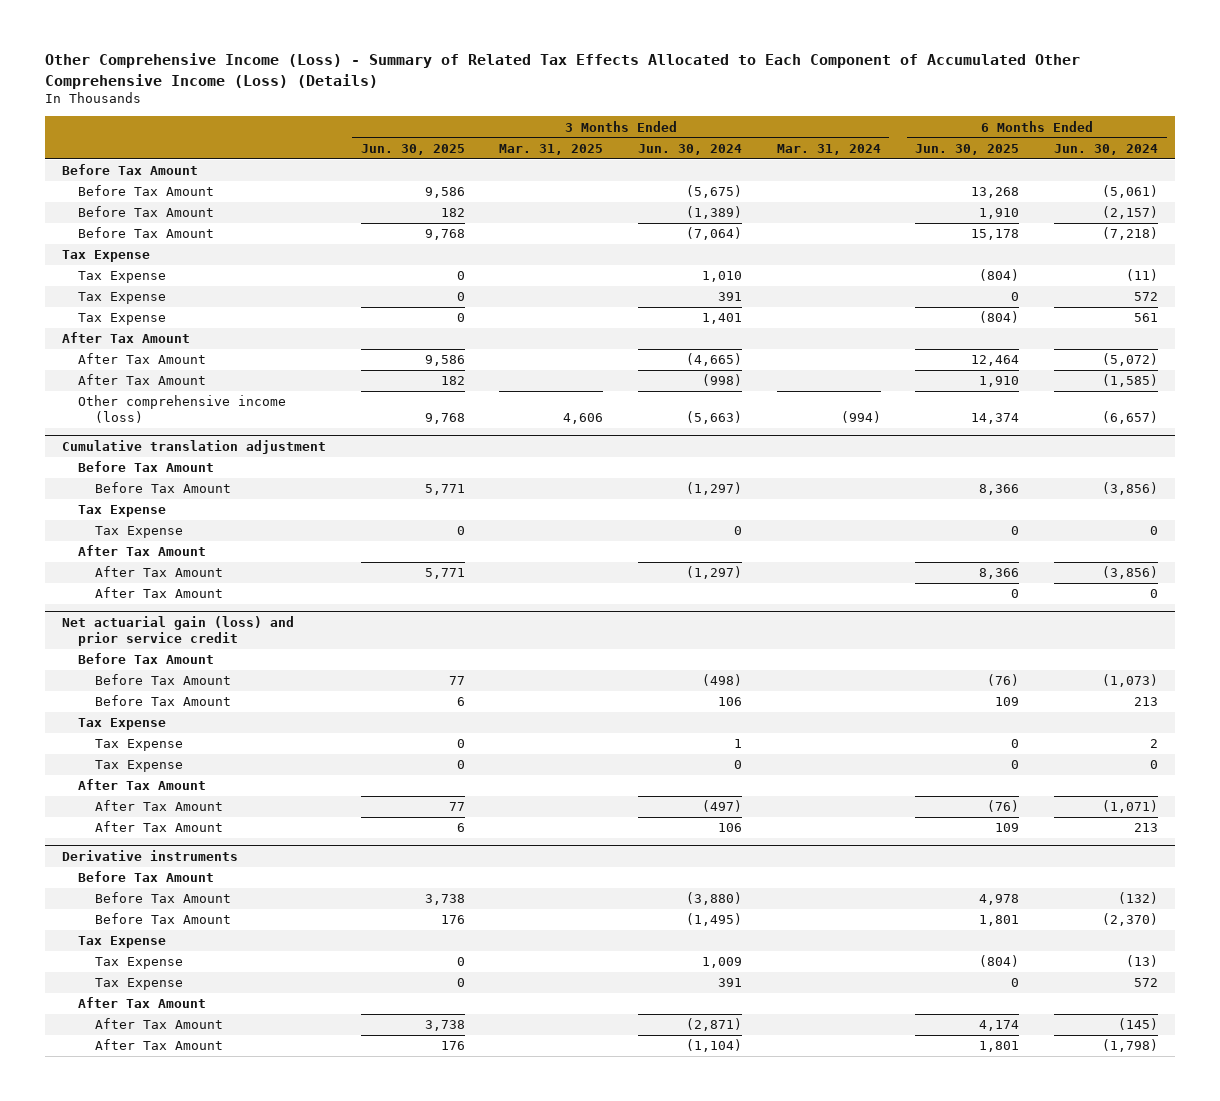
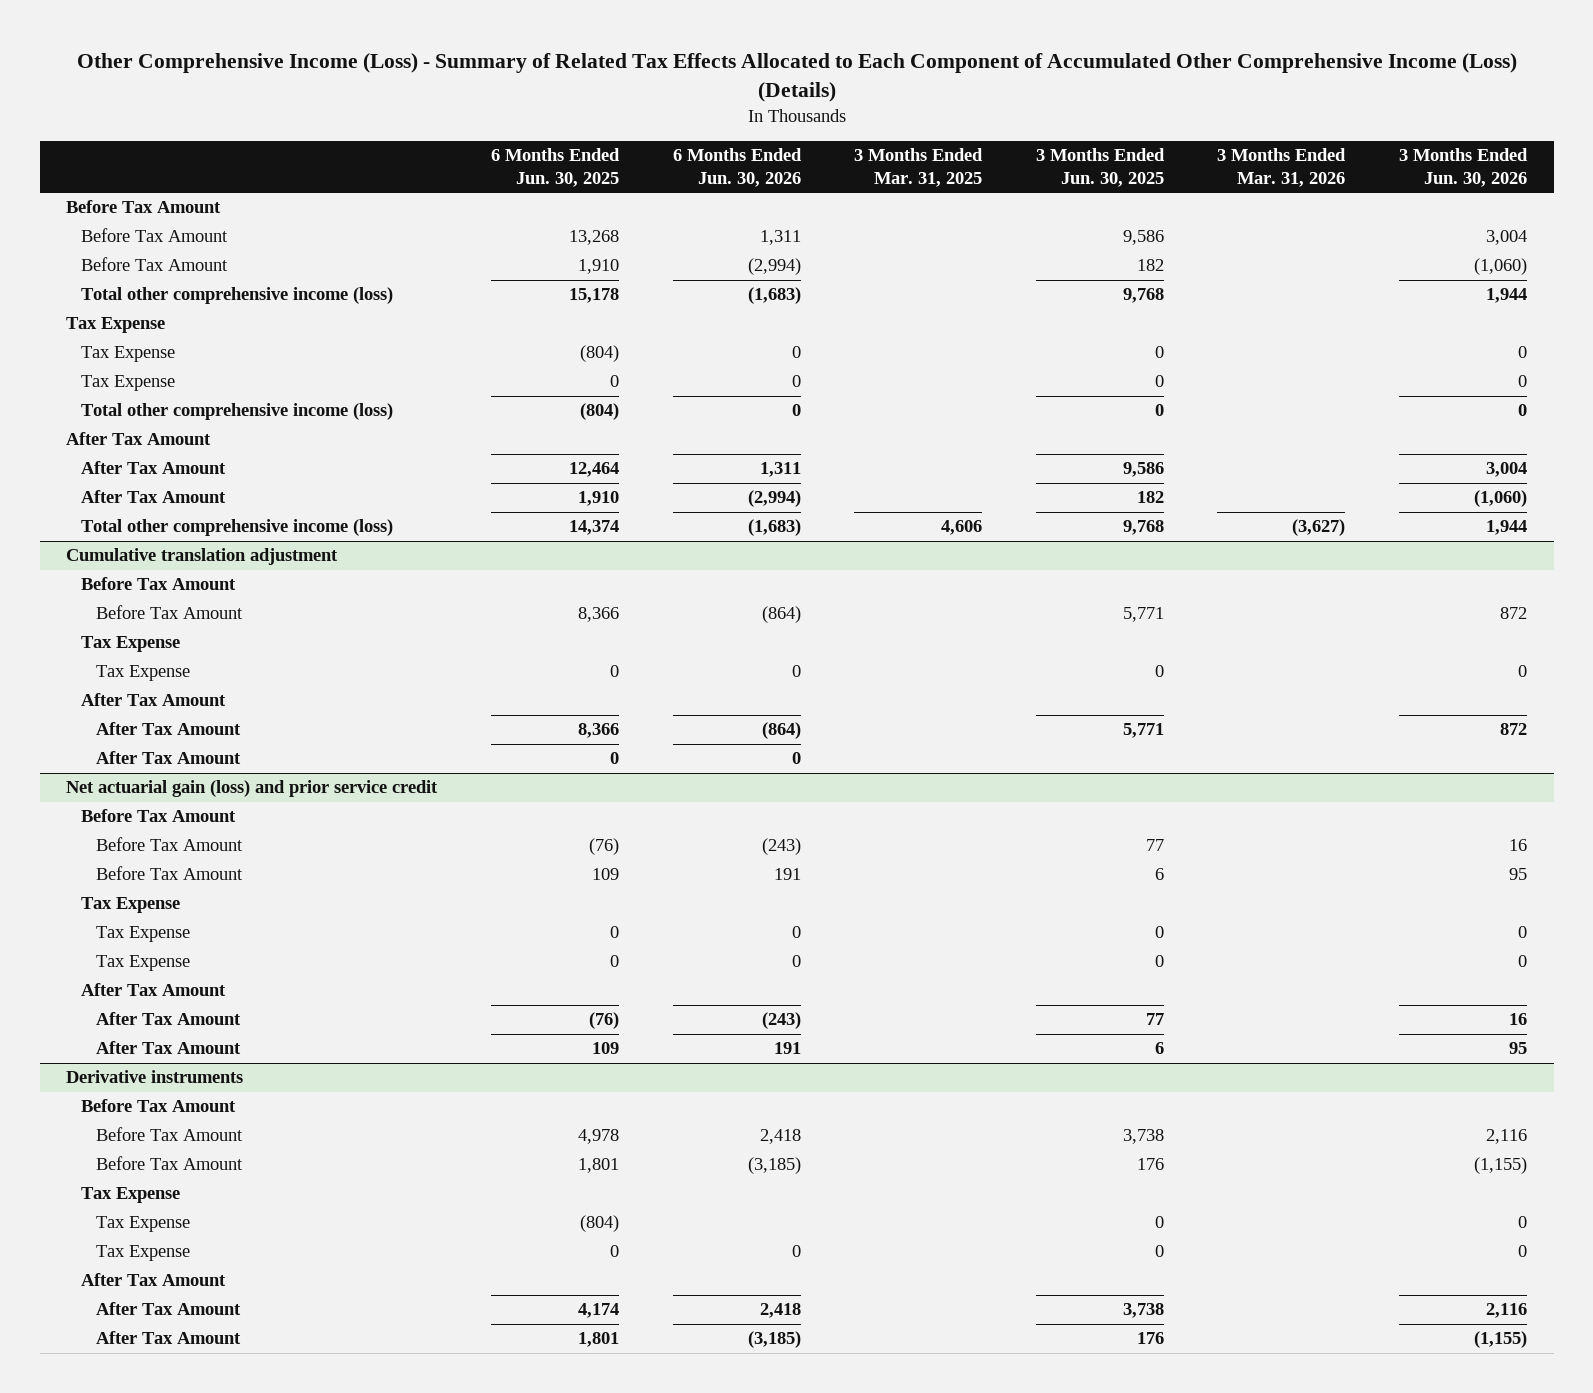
- | 3 Months Ended Jun. 30, 2025 | 3 Months Ended Mar. 31, 2025 | 3 Months Ended Jun. 30, 2024 | 3 Months Ended Mar. 31, 2024 | 6 Months Ended Jun. 30, 2025 | 6 Months Ended Jun. 30, 2024
+ | 6 Months Ended Jun. 30, 2025 | 6 Months Ended Jun. 30, 2026 | 3 Months Ended Mar. 31, 2025 | 3 Months Ended Jun. 30, 2025 | 3 Months Ended Mar. 31, 2026 | 3 Months Ended Jun. 30, 2026
- Before Tax Amount | 9,768 | | (7,064) | | 15,178 | (7,218)
+ Total other comprehensive income (loss) | 15,178 | (1,683) | | 9,768 | | 1,944
- Tax Expense | 0 | | 1,401 | | (804) | 561
+ Total other comprehensive income (loss) | (804) | 0 | | 0 | | 0
- Other comprehensive income (loss) | 9,768 | 4,606 | (5,663) | (994) | 14,374 | (6,657)
+ Total other comprehensive income (loss) | 14,374 | (1,683) | 4,606 | 9,768 | (3,627) | 1,944

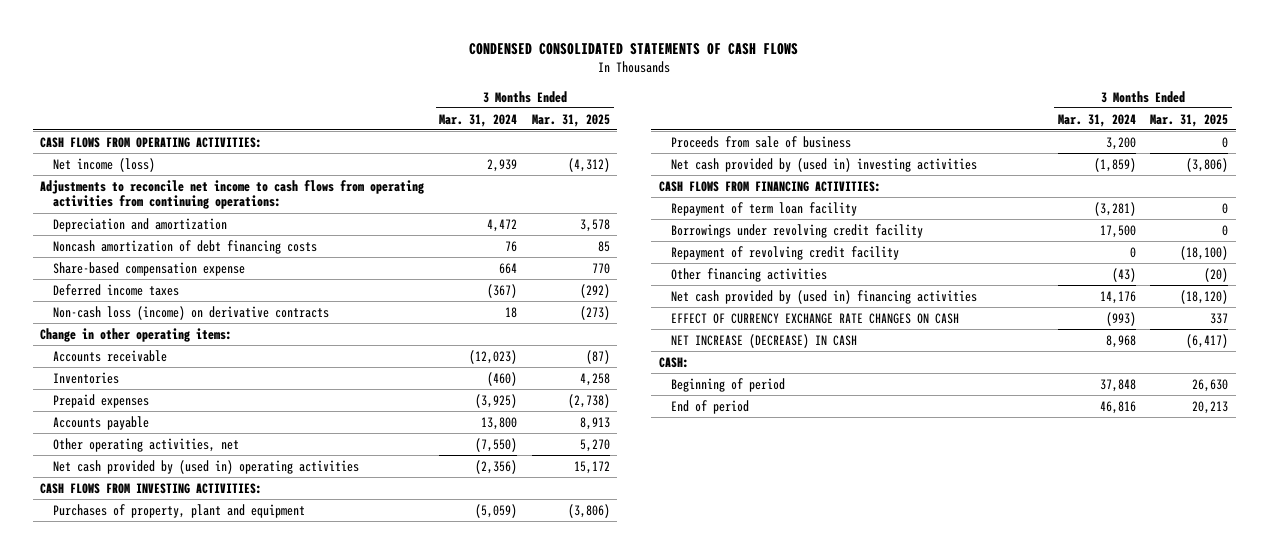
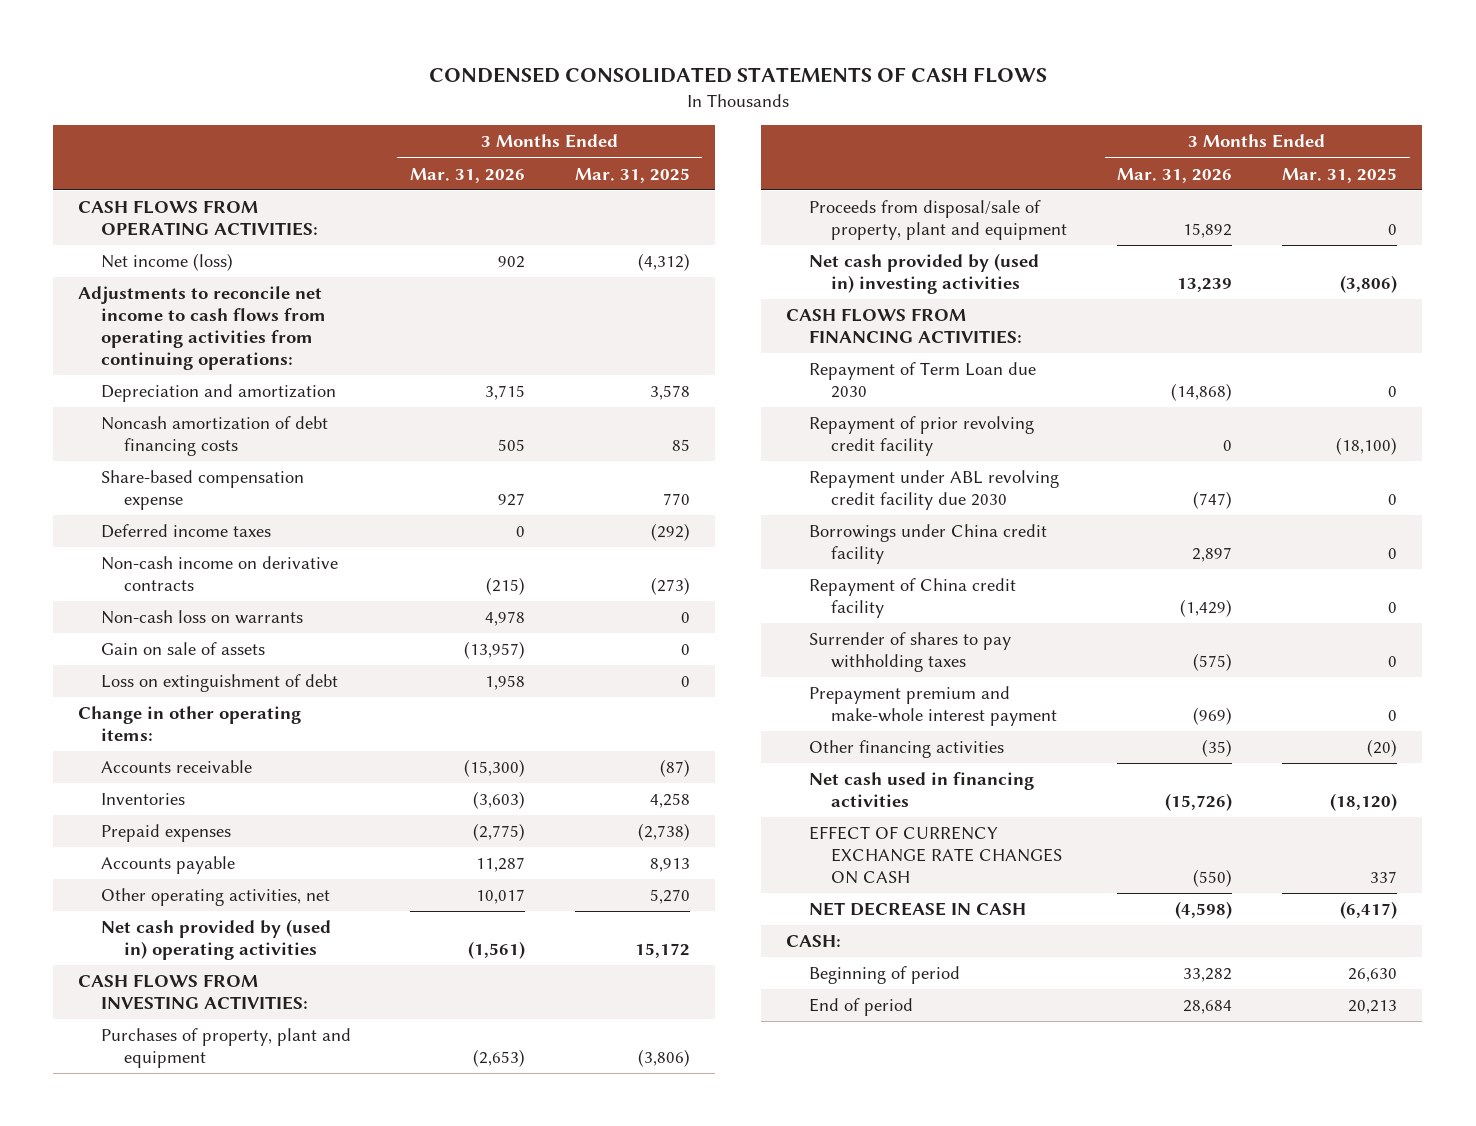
- | 3 Months Ended Mar. 31, 2024 | 3 Months Ended Mar. 31, 2025
+ | 3 Months Ended Mar. 31, 2026 | 3 Months Ended Mar. 31, 2025
- Non-cash loss (income) on derivative contracts | 18 | (273)
+ Non-cash income on derivative contracts | (215) | (273)
+ Non-cash loss on warrants | 4,978 | 0
+ Gain on sale of assets | (13,957) | 0
+ Loss on extinguishment of debt | 1,958 | 0
- Proceeds from sale of business | 3,200 | 0
+ Proceeds from disposal/sale of property, plant and equipment | 15,892 | 0
- Repayment of term loan facility | (3,281) | 0
- Borrowings under revolving credit facility | 17,500 | 0
- Repayment of revolving credit facility | 0 | (18,100)
+ Repayment of Term Loan due 2030 | (14,868) | 0
+ Repayment of prior revolving credit facility | 0 | (18,100)
+ Repayment under ABL revolving credit facility due 2030 | (747) | 0
+ Borrowings under China credit facility | 2,897 | 0
+ Repayment of China credit facility | (1,429) | 0
+ Surrender of shares to pay withholding taxes | (575) | 0
+ Prepayment premium and make-whole interest payment | (969) | 0
- Net cash provided by (used in) financing activities | 14,176 | (18,120)
+ Net cash used in financing activities | (15,726) | (18,120)
- NET INCREASE (DECREASE) IN CASH | 8,968 | (6,417)
+ NET DECREASE IN CASH | (4,598) | (6,417)

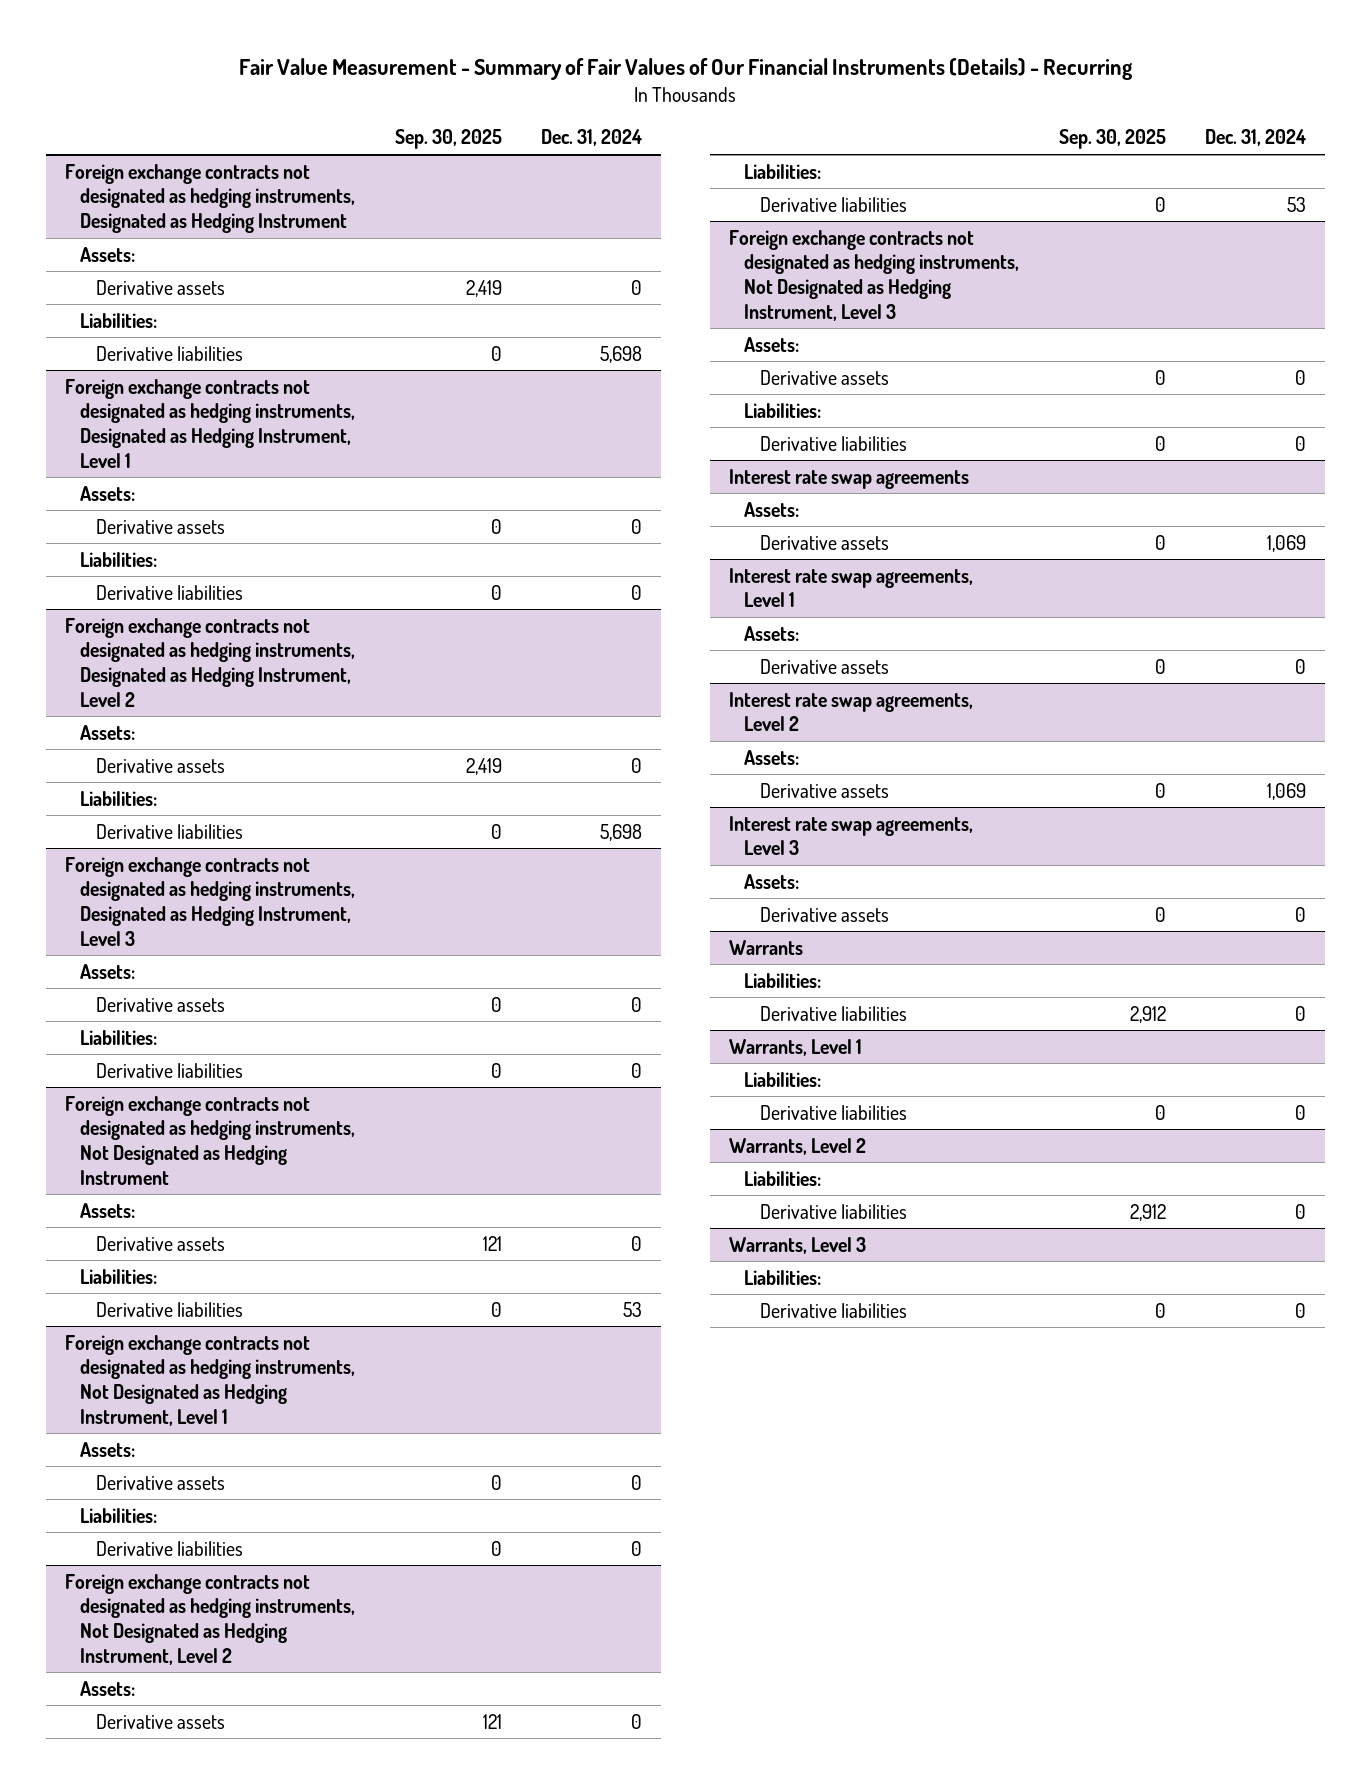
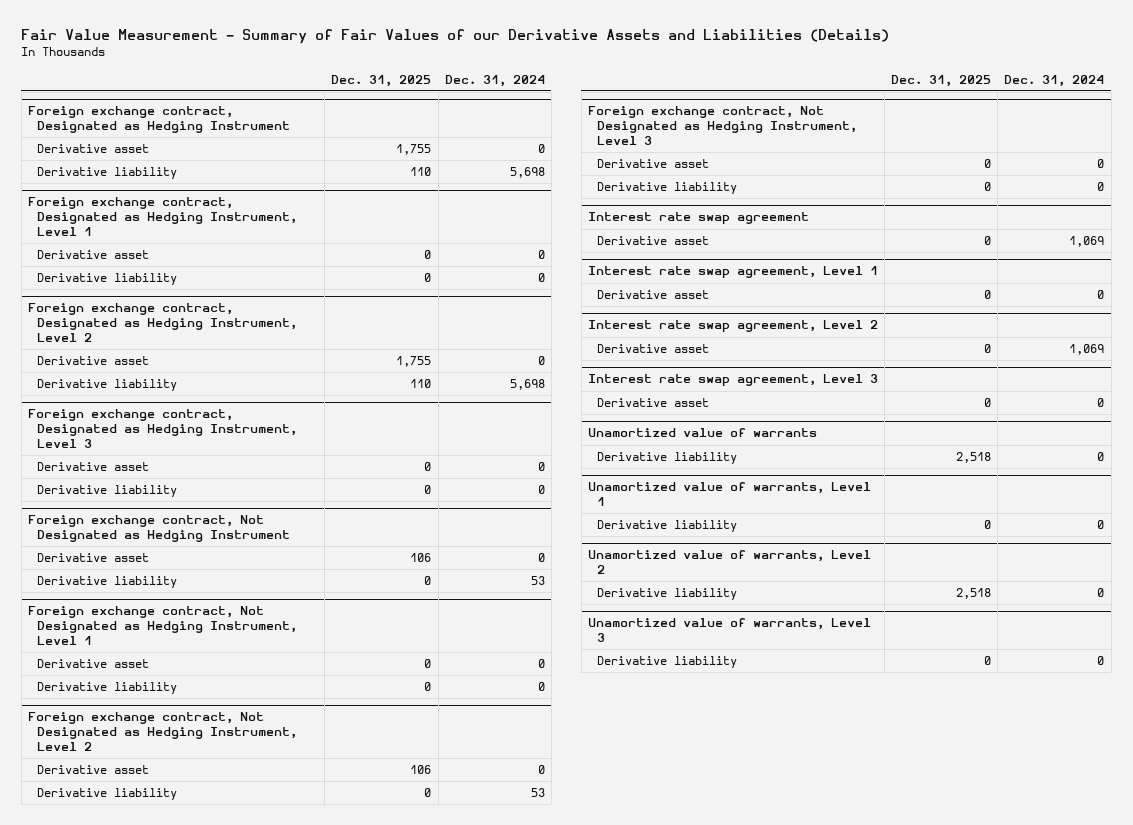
- Fair Value Measurement - Summary of Fair Values of Our Financial Instruments (Details) - Recurring
+ Fair Value Measurement - Summary of Fair Values of our Derivative Assets and Liabilities (Details)
- | Sep. 30, 2025 | Dec. 31, 2024
+ | Dec. 31, 2025 | Dec. 31, 2024
- Foreign exchange contracts not designated as hedging instruments, Designated as Hedging Instrument
- Assets:
- Derivative assets | 2,419 | 0
- Liabilities:
- Derivative liabilities | 0 | 5,698
- Foreign exchange contracts not designated as hedging instruments, Designated as Hedging Instrument, Level 1
- Assets:
- Derivative assets | 0 | 0
- Liabilities:
- Derivative liabilities | 0 | 0
- Foreign exchange contracts not designated as hedging instruments, Designated as Hedging Instrument, Level 2
- Assets:
- Derivative assets | 2,419 | 0
- Liabilities:
- Derivative liabilities | 0 | 5,698
- Foreign exchange contracts not designated as hedging instruments, Designated as Hedging Instrument, Level 3
- Assets:
- Derivative assets | 0 | 0
- Liabilities:
- Derivative liabilities | 0 | 0
- Foreign exchange contracts not designated as hedging instruments, Not Designated as Hedging Instrument
- Assets:
- Derivative assets | 121 | 0
- Liabilities:
- Derivative liabilities | 0 | 53
- Foreign exchange contracts not designated as hedging instruments, Not Designated as Hedging Instrument, Level 1
- Assets:
- Derivative assets | 0 | 0
- Liabilities:
- Derivative liabilities | 0 | 0
- Foreign exchange contracts not designated as hedging instruments, Not Designated as Hedging Instrument, Level 2
- Assets:
- Derivative assets | 121 | 0
- Liabilities:
- Derivative liabilities | 0 | 53
- Foreign exchange contracts not designated as hedging instruments, Not Designated as Hedging Instrument, Level 3
- Assets:
- Derivative assets | 0 | 0
- Liabilities:
- Derivative liabilities | 0 | 0
- Interest rate swap agreements
- Assets:
- Derivative assets | 0 | 1,069
- Interest rate swap agreements, Level 1
- Assets:
- Derivative assets | 0 | 0
- Interest rate swap agreements, Level 2
- Assets:
- Derivative assets | 0 | 1,069
- Interest rate swap agreements, Level 3
- Assets:
- Derivative assets | 0 | 0
- Warrants
- Liabilities:
- Derivative liabilities | 2,912 | 0
- Warrants, Level 1
- Liabilities:
- Derivative liabilities | 0 | 0
- Warrants, Level 2
- Liabilities:
- Derivative liabilities | 2,912 | 0
- Warrants, Level 3
- Liabilities:
- Derivative liabilities | 0 | 0
+ Foreign exchange contract, Designated as Hedging Instrument
+ Derivative asset | 1,755 | 0
+ Derivative liability | 110 | 5,698
+ Foreign exchange contract, Designated as Hedging Instrument, Level 1
+ Derivative asset | 0 | 0
+ Derivative liability | 0 | 0
+ Foreign exchange contract, Designated as Hedging Instrument, Level 2
+ Derivative asset | 1,755 | 0
+ Derivative liability | 110 | 5,698
+ Foreign exchange contract, Designated as Hedging Instrument, Level 3
+ Derivative asset | 0 | 0
+ Derivative liability | 0 | 0
+ Foreign exchange contract, Not Designated as Hedging Instrument
+ Derivative asset | 106 | 0
+ Derivative liability | 0 | 53
+ Foreign exchange contract, Not Designated as Hedging Instrument, Level 1
+ Derivative asset | 0 | 0
+ Derivative liability | 0 | 0
+ Foreign exchange contract, Not Designated as Hedging Instrument, Level 2
+ Derivative asset | 106 | 0
+ Derivative liability | 0 | 53
+ Foreign exchange contract, Not Designated as Hedging Instrument, Level 3
+ Derivative asset | 0 | 0
+ Derivative liability | 0 | 0
+ Interest rate swap agreement
+ Derivative asset | 0 | 1,069
+ Interest rate swap agreement, Level 1
+ Derivative asset | 0 | 0
+ Interest rate swap agreement, Level 2
+ Derivative asset | 0 | 1,069
+ Interest rate swap agreement, Level 3
+ Derivative asset | 0 | 0
+ Unamortized value of warrants
+ Derivative liability | 2,518 | 0
+ Unamortized value of warrants, Level 1
+ Derivative liability | 0 | 0
+ Unamortized value of warrants, Level 2
+ Derivative liability | 2,518 | 0
+ Unamortized value of warrants, Level 3
+ Derivative liability | 0 | 0

